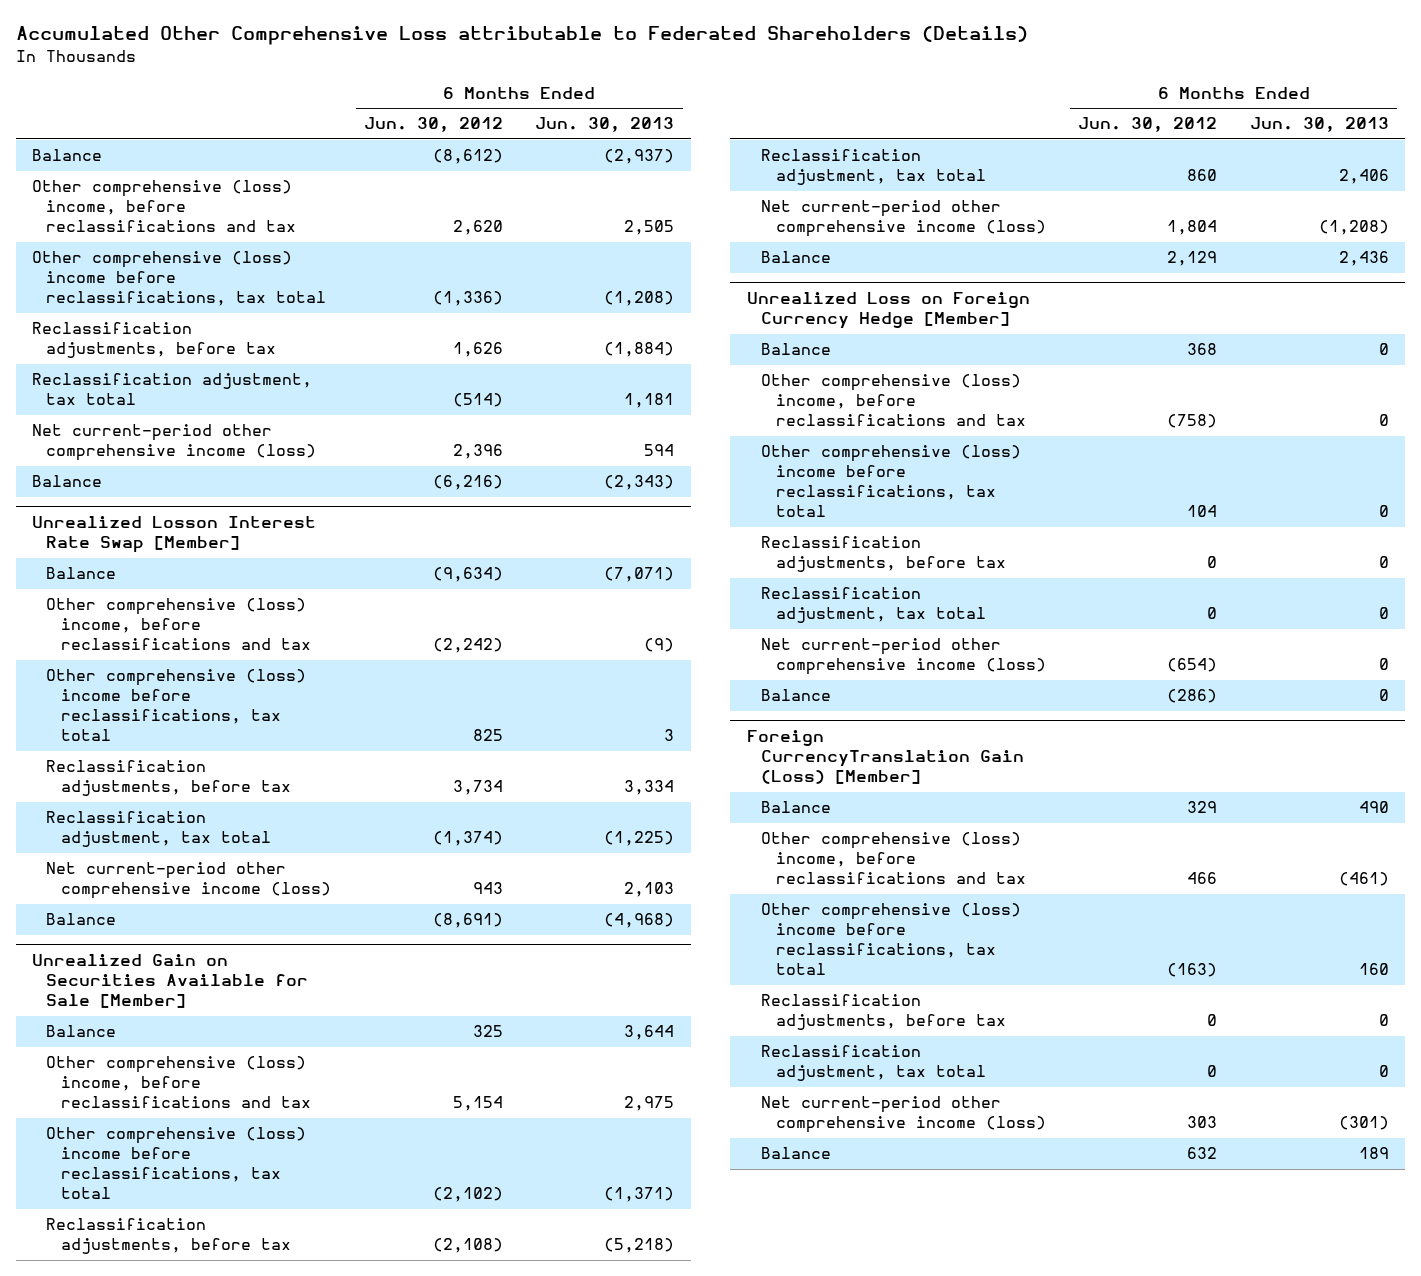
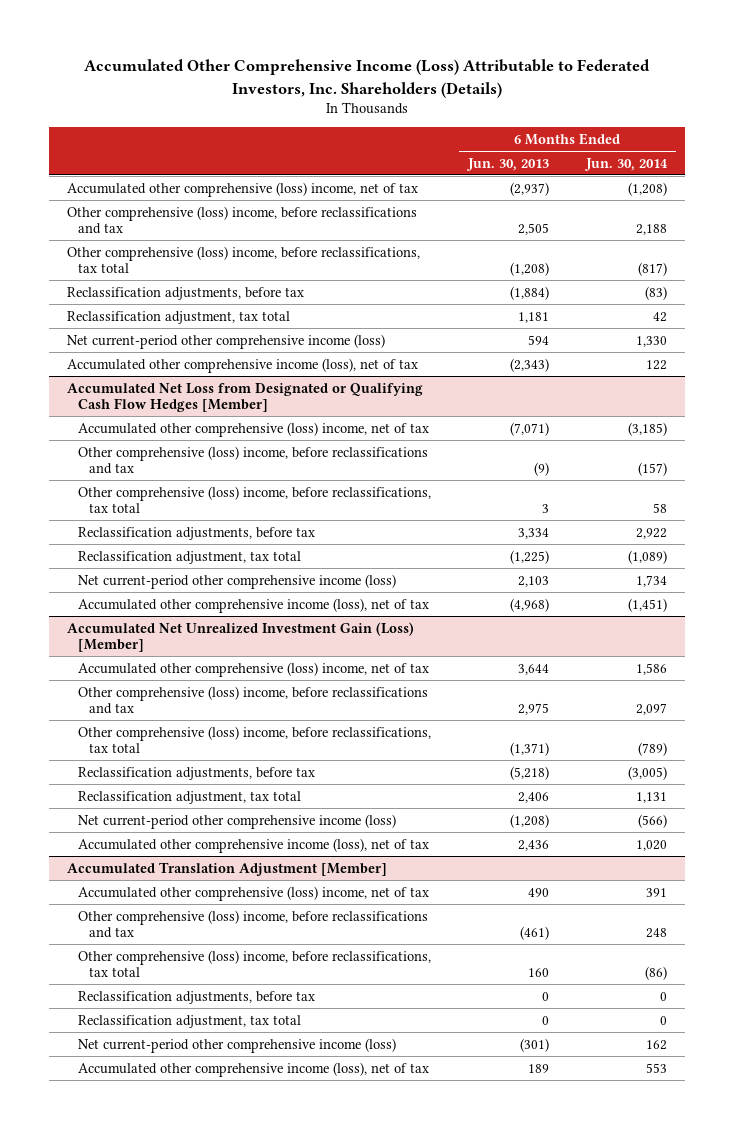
- Accumulated Other Comprehensive Loss attributable to Federated Shareholders (Details)
+ Accumulated Other Comprehensive Income (Loss) Attributable to Federated Investors, Inc. Shareholders (Details)
- | 6 Months Ended Jun. 30, 2012 | 6 Months Ended Jun. 30, 2013
+ | 6 Months Ended Jun. 30, 2013 | 6 Months Ended Jun. 30, 2014
- Balance | (8,612) | (2,937)
+ Accumulated other comprehensive (loss) income, net of tax | (2,937) | (1,208)
- Other comprehensive (loss) income before reclassifications, tax total | (1,336) | (1,208)
+ Other comprehensive (loss) income, before reclassifications, tax total | (1,208) | (817)
- Balance | (6,216) | (2,343)
- Unrealized Losson Interest Rate Swap [Member]
- Balance | (9,634) | (7,071)
+ Accumulated other comprehensive income (loss), net of tax | (2,343) | 122
+ Accumulated Net Loss from Designated or Qualifying Cash Flow Hedges [Member]
+ Accumulated other comprehensive (loss) income, net of tax | (7,071) | (3,185)
- Other comprehensive (loss) income before reclassifications, tax total | 825 | 3
+ Other comprehensive (loss) income, before reclassifications, tax total | 3 | 58
- Balance | (8,691) | (4,968)
- Unrealized Gain on Securities Available for Sale [Member]
- Balance | 325 | 3,644
+ Accumulated other comprehensive income (loss), net of tax | (4,968) | (1,451)
+ Accumulated Net Unrealized Investment Gain (Loss) [Member]
+ Accumulated other comprehensive (loss) income, net of tax | 3,644 | 1,586
- Other comprehensive (loss) income before reclassifications, tax total | (2,102) | (1,371)
+ Other comprehensive (loss) income, before reclassifications, tax total | (1,371) | (789)
- Balance | 2,129 | 2,436
- Unrealized Loss on Foreign Currency Hedge [Member]
- Balance | 368 | 0
- Other comprehensive (loss) income, before reclassifications and tax | (758) | 0
- Other comprehensive (loss) income before reclassifications, tax total | 104 | 0
- Reclassification adjustments, before tax | 0 | 0
- Reclassification adjustment, tax total | 0 | 0
- Net current-period other comprehensive income (loss) | (654) | 0
- Balance | (286) | 0
- Foreign CurrencyTranslation Gain (Loss) [Member]
- Balance | 329 | 490
+ Accumulated other comprehensive income (loss), net of tax | 2,436 | 1,020
+ Accumulated Translation Adjustment [Member]
+ Accumulated other comprehensive (loss) income, net of tax | 490 | 391
- Other comprehensive (loss) income before reclassifications, tax total | (163) | 160
+ Other comprehensive (loss) income, before reclassifications, tax total | 160 | (86)
- Balance | 632 | 189
+ Accumulated other comprehensive income (loss), net of tax | 189 | 553

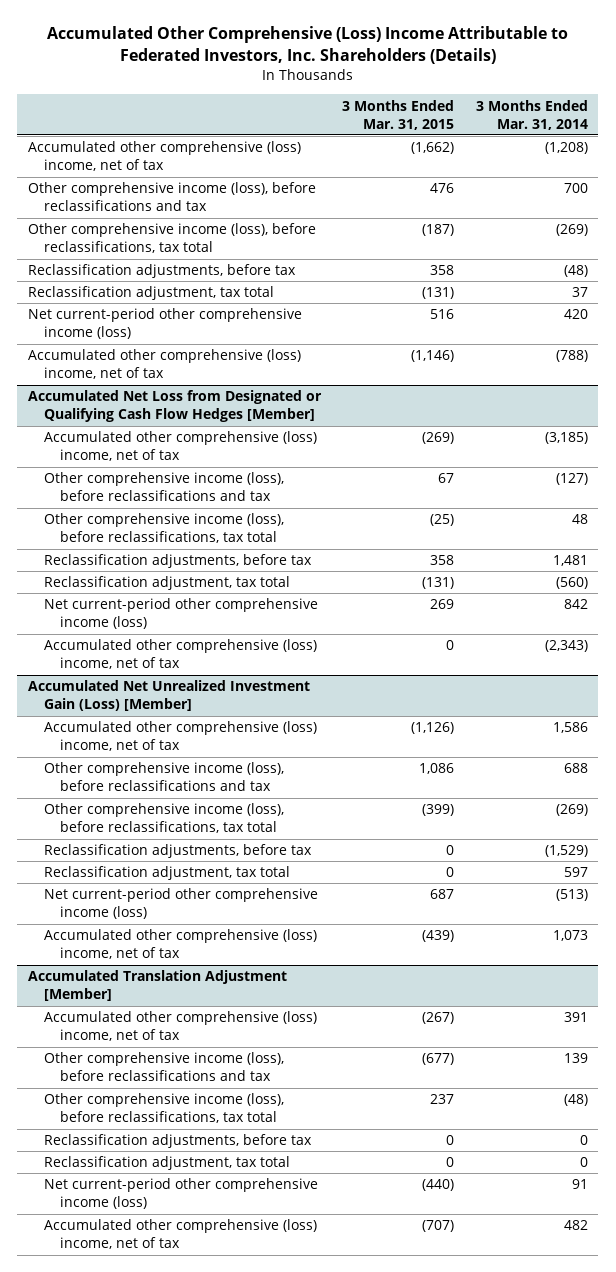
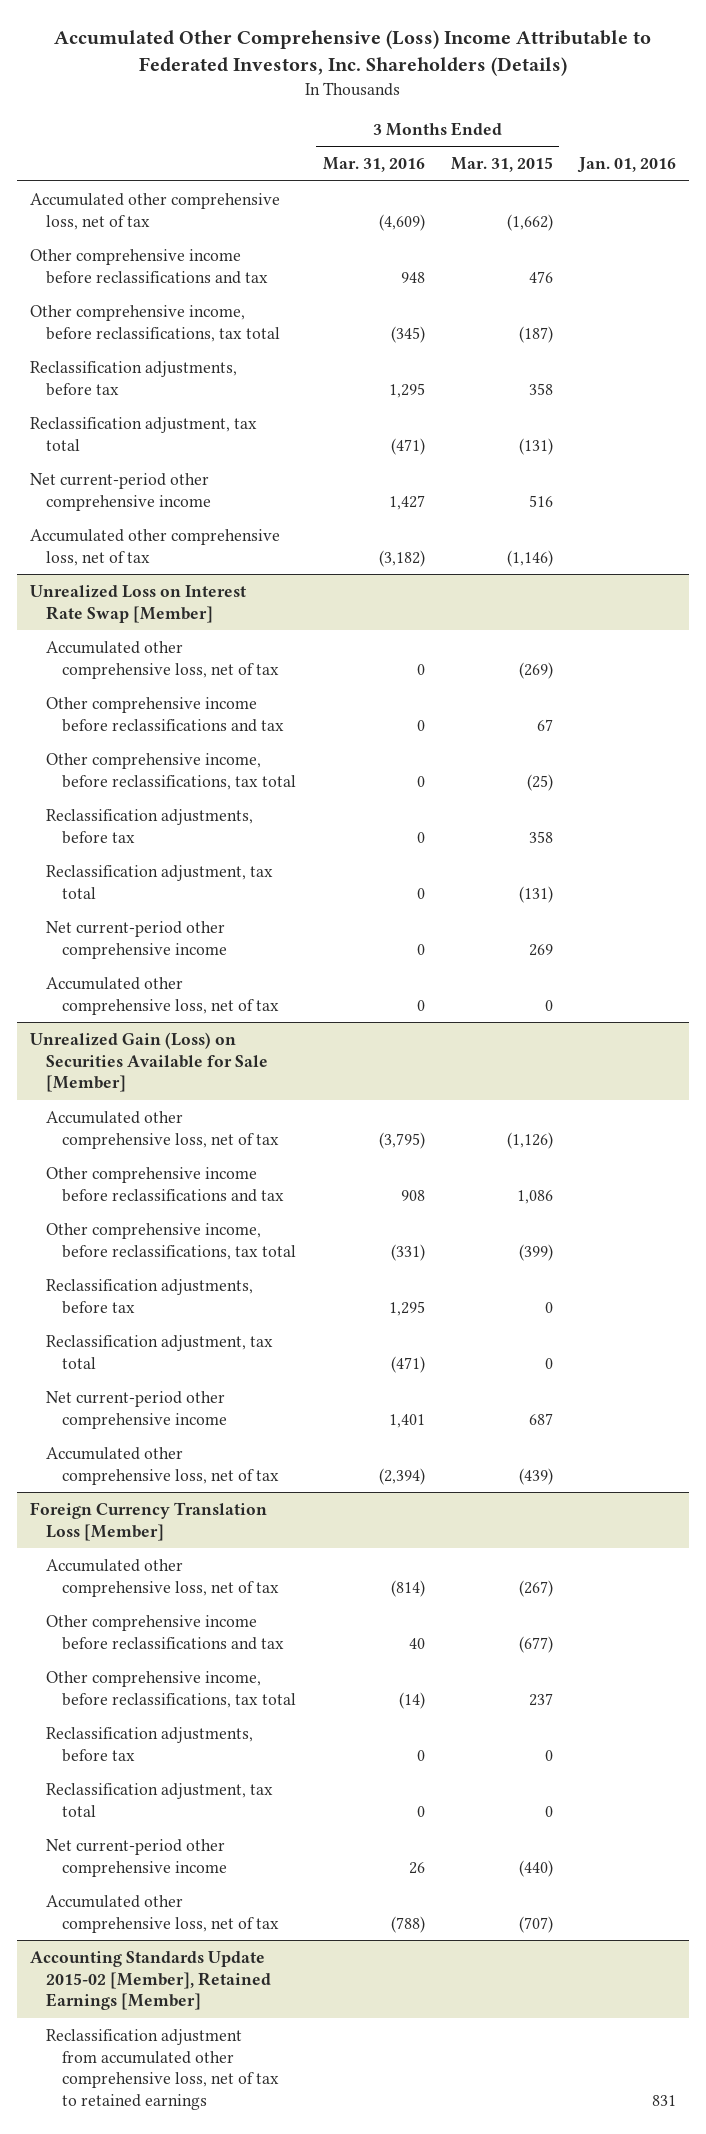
- | 3 Months Ended Mar. 31, 2015 | 3 Months Ended Mar. 31, 2014
+ | 3 Months Ended Mar. 31, 2016 | 3 Months Ended Mar. 31, 2015 | Jan. 01, 2016
- Accumulated other comprehensive (loss) income, net of tax | (1,662) | (1,208)
- Other comprehensive income (loss), before reclassifications and tax | 476 | 700
- Other comprehensive income (loss), before reclassifications, tax total | (187) | (269)
+ Accumulated other comprehensive loss, net of tax | (4,609) | (1,662) |
+ Other comprehensive income before reclassifications and tax | 948 | 476 |
+ Other comprehensive income, before reclassifications, tax total | (345) | (187) |
- Net current-period other comprehensive income (loss) | 516 | 420
- Accumulated other comprehensive (loss) income, net of tax | (1,146) | (788)
- Accumulated Net Loss from Designated or Qualifying Cash Flow Hedges [Member]
- Accumulated other comprehensive (loss) income, net of tax | (269) | (3,185)
- Other comprehensive income (loss), before reclassifications and tax | 67 | (127)
- Other comprehensive income (loss), before reclassifications, tax total | (25) | 48
+ Net current-period other comprehensive income | 1,427 | 516 |
+ Accumulated other comprehensive loss, net of tax | (3,182) | (1,146) |
+ Unrealized Loss on Interest Rate Swap [Member]
+ Accumulated other comprehensive loss, net of tax | 0 | (269) |
+ Other comprehensive income before reclassifications and tax | 0 | 67 |
+ Other comprehensive income, before reclassifications, tax total | 0 | (25) |
- Net current-period other comprehensive income (loss) | 269 | 842
- Accumulated other comprehensive (loss) income, net of tax | 0 | (2,343)
- Accumulated Net Unrealized Investment Gain (Loss) [Member]
- Accumulated other comprehensive (loss) income, net of tax | (1,126) | 1,586
- Other comprehensive income (loss), before reclassifications and tax | 1,086 | 688
- Other comprehensive income (loss), before reclassifications, tax total | (399) | (269)
+ Net current-period other comprehensive income | 0 | 269 |
+ Accumulated other comprehensive loss, net of tax | 0 | 0 |
+ Unrealized Gain (Loss) on Securities Available for Sale [Member]
+ Accumulated other comprehensive loss, net of tax | (3,795) | (1,126) |
+ Other comprehensive income before reclassifications and tax | 908 | 1,086 |
+ Other comprehensive income, before reclassifications, tax total | (331) | (399) |
- Net current-period other comprehensive income (loss) | 687 | (513)
- Accumulated other comprehensive (loss) income, net of tax | (439) | 1,073
- Accumulated Translation Adjustment [Member]
- Accumulated other comprehensive (loss) income, net of tax | (267) | 391
- Other comprehensive income (loss), before reclassifications and tax | (677) | 139
- Other comprehensive income (loss), before reclassifications, tax total | 237 | (48)
+ Net current-period other comprehensive income | 1,401 | 687 |
+ Accumulated other comprehensive loss, net of tax | (2,394) | (439) |
+ Foreign Currency Translation Loss [Member]
+ Accumulated other comprehensive loss, net of tax | (814) | (267) |
+ Other comprehensive income before reclassifications and tax | 40 | (677) |
+ Other comprehensive income, before reclassifications, tax total | (14) | 237 |
- Net current-period other comprehensive income (loss) | (440) | 91
- Accumulated other comprehensive (loss) income, net of tax | (707) | 482
+ Net current-period other comprehensive income | 26 | (440) |
+ Accumulated other comprehensive loss, net of tax | (788) | (707) |
+ Accounting Standards Update 2015-02 [Member], Retained Earnings [Member]
+ Reclassification adjustment from accumulated other comprehensive loss, net of tax to retained earnings | | | 831

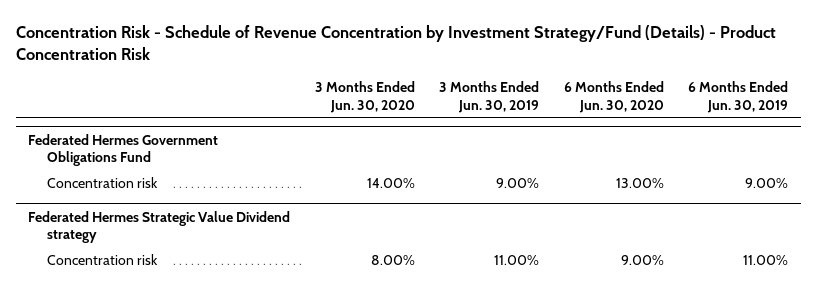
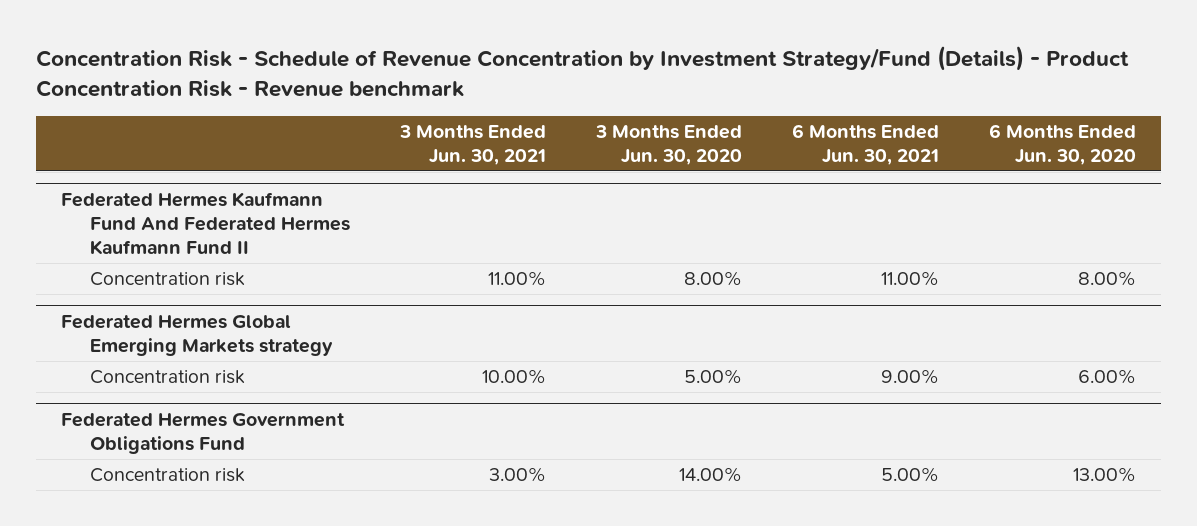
- Concentration Risk - Schedule of Revenue Concentration by Investment Strategy/Fund (Details) - Product Concentration Risk
+ Concentration Risk - Schedule of Revenue Concentration by Investment Strategy/Fund (Details) - Product Concentration Risk - Revenue benchmark
- | 3 Months Ended Jun. 30, 2020 | 3 Months Ended Jun. 30, 2019 | 6 Months Ended Jun. 30, 2020 | 6 Months Ended Jun. 30, 2019
+ | 3 Months Ended Jun. 30, 2021 | 3 Months Ended Jun. 30, 2020 | 6 Months Ended Jun. 30, 2021 | 6 Months Ended Jun. 30, 2020
+ Federated Hermes Kaufmann Fund And Federated Hermes Kaufmann Fund II
+ Concentration risk | 11.00% | 8.00% | 11.00% | 8.00%
+ Federated Hermes Global Emerging Markets strategy
+ Concentration risk | 10.00% | 5.00% | 9.00% | 6.00%
- Federated Hermes Strategic Value Dividend strategy
- Concentration risk | 8.00% | 11.00% | 9.00% | 11.00%

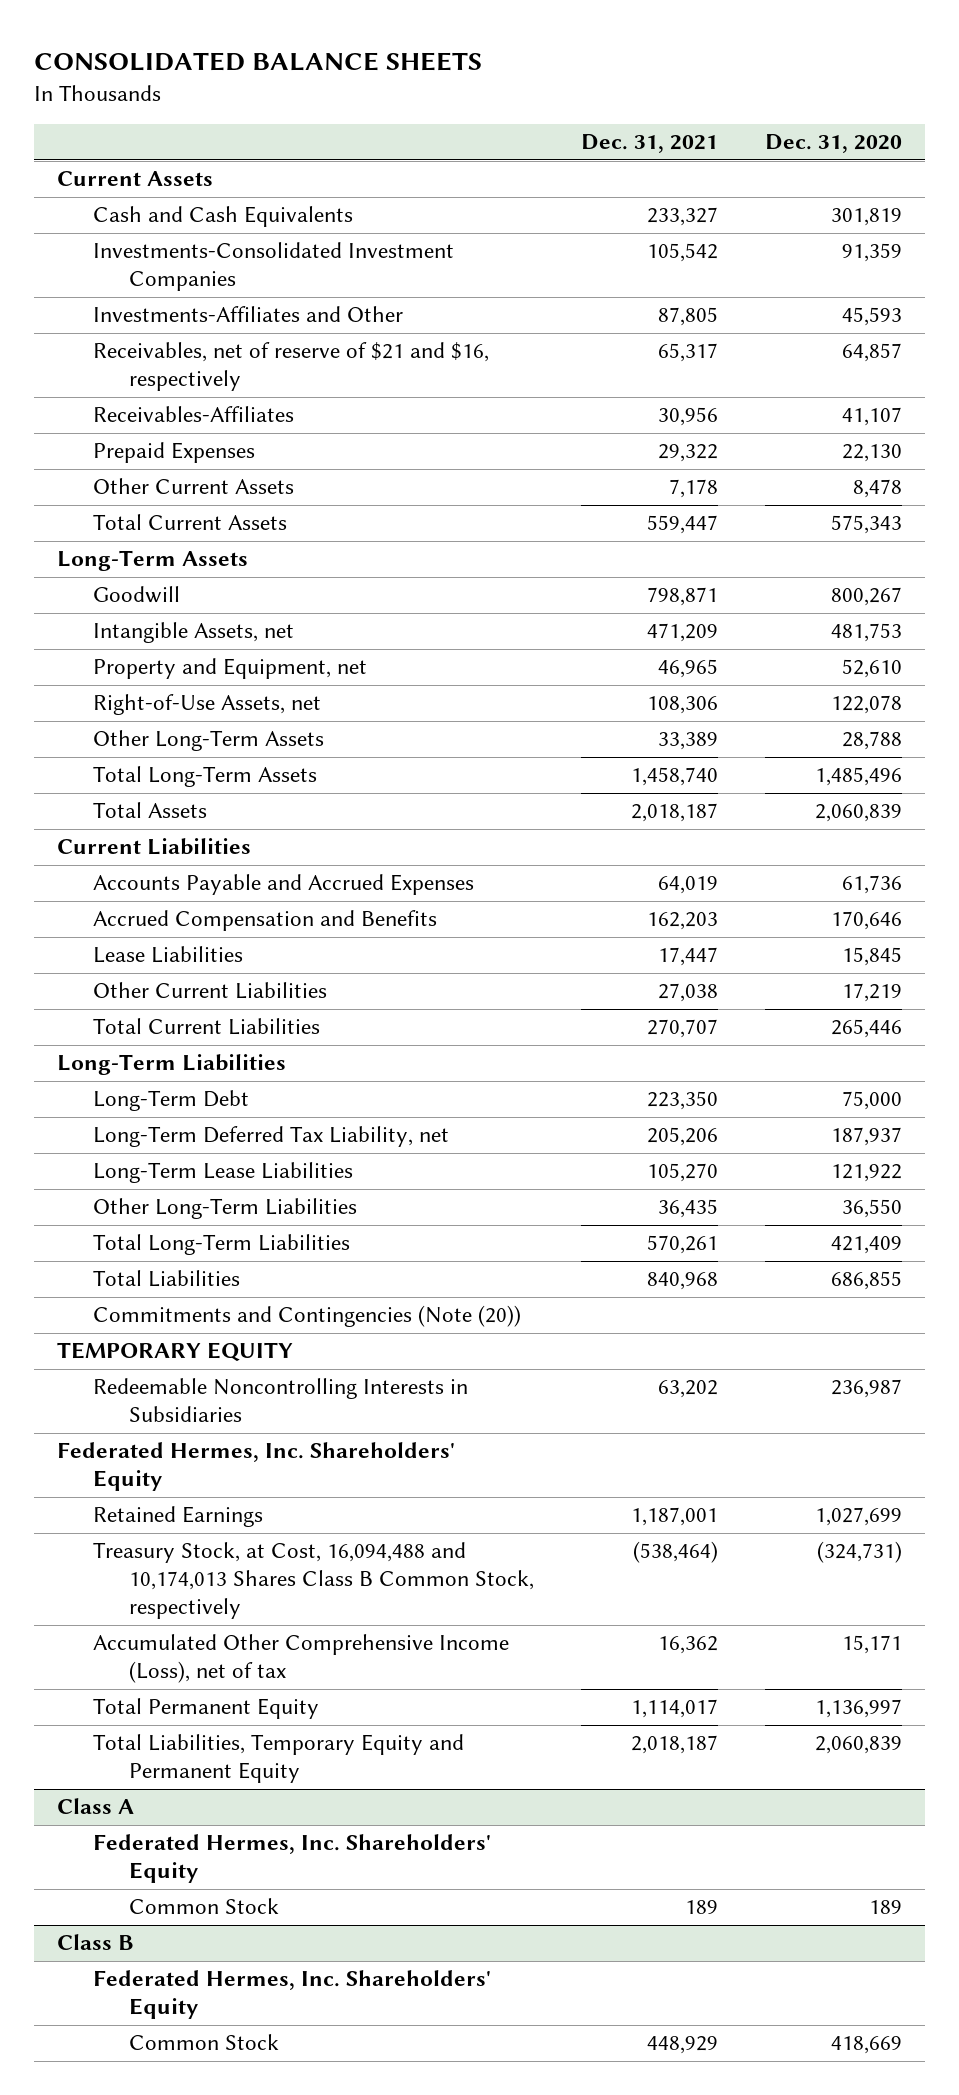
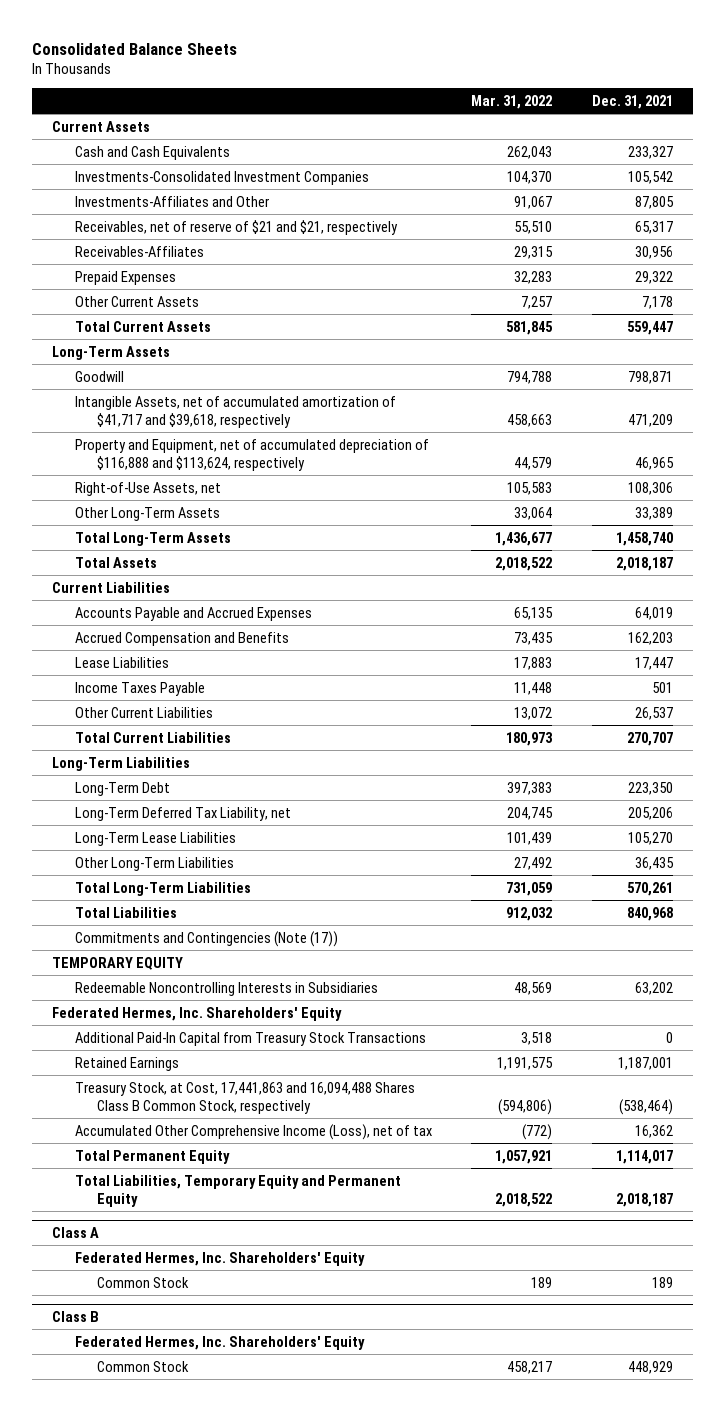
- CONSOLIDATED BALANCE SHEETS
+ Consolidated Balance Sheets
- | Dec. 31, 2021 | Dec. 31, 2020
+ | Mar. 31, 2022 | Dec. 31, 2021
- Receivables, net of reserve of $21 and $16, respectively | 65,317 | 64,857
+ Receivables, net of reserve of $21 and $21, respectively | 55,510 | 65,317
- Intangible Assets, net | 471,209 | 481,753
- Property and Equipment, net | 46,965 | 52,610
+ Intangible Assets, net of accumulated amortization of $41,717 and $39,618, respectively | 458,663 | 471,209
+ Property and Equipment, net of accumulated depreciation of $116,888 and $113,624, respectively | 44,579 | 46,965
- Other Current Liabilities | 27,038 | 17,219
+ Income Taxes Payable | 11,448 | 501
+ Other Current Liabilities | 13,072 | 26,537
- Commitments and Contingencies (Note (20))
+ Commitments and Contingencies (Note (17))
+ Additional Paid-In Capital from Treasury Stock Transactions | 3,518 | 0
- Treasury Stock, at Cost, 16,094,488 and 10,174,013 Shares Class B Common Stock, respectively | (538,464) | (324,731)
+ Treasury Stock, at Cost, 17,441,863 and 16,094,488 Shares Class B Common Stock, respectively | (594,806) | (538,464)

